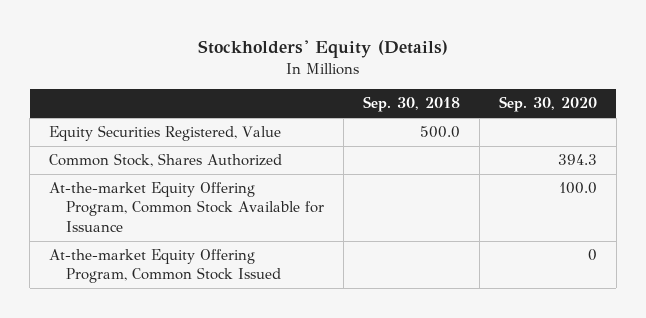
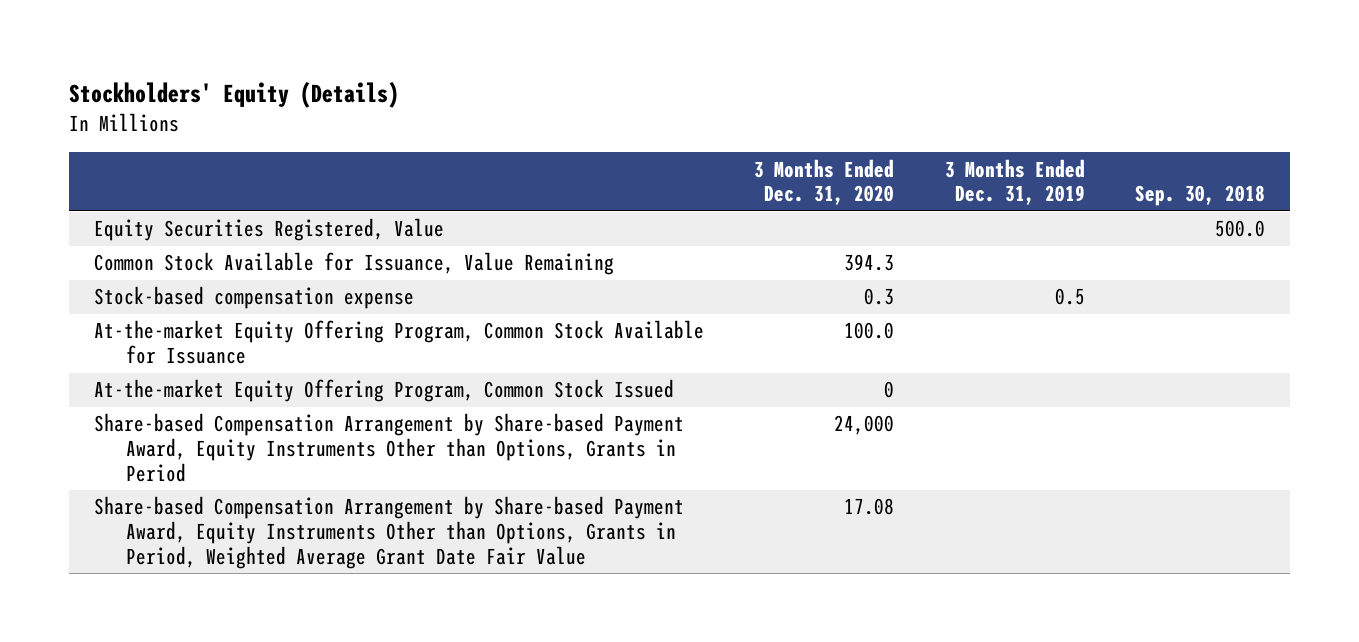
- | Sep. 30, 2018 | Sep. 30, 2020
+ | 3 Months Ended Dec. 31, 2020 | 3 Months Ended Dec. 31, 2019 | Sep. 30, 2018
- Common Stock, Shares Authorized | | 394.3
+ Common Stock Available for Issuance, Value Remaining | 394.3 | |
+ Stock-based compensation expense | 0.3 | 0.5 |
+ Share-based Compensation Arrangement by Share-based Payment Award, Equity Instruments Other than Options, Grants in Period | 24,000 | |
+ Share-based Compensation Arrangement by Share-based Payment Award, Equity Instruments Other than Options, Grants in Period, Weighted Average Grant Date Fair Value | 17.08 | |

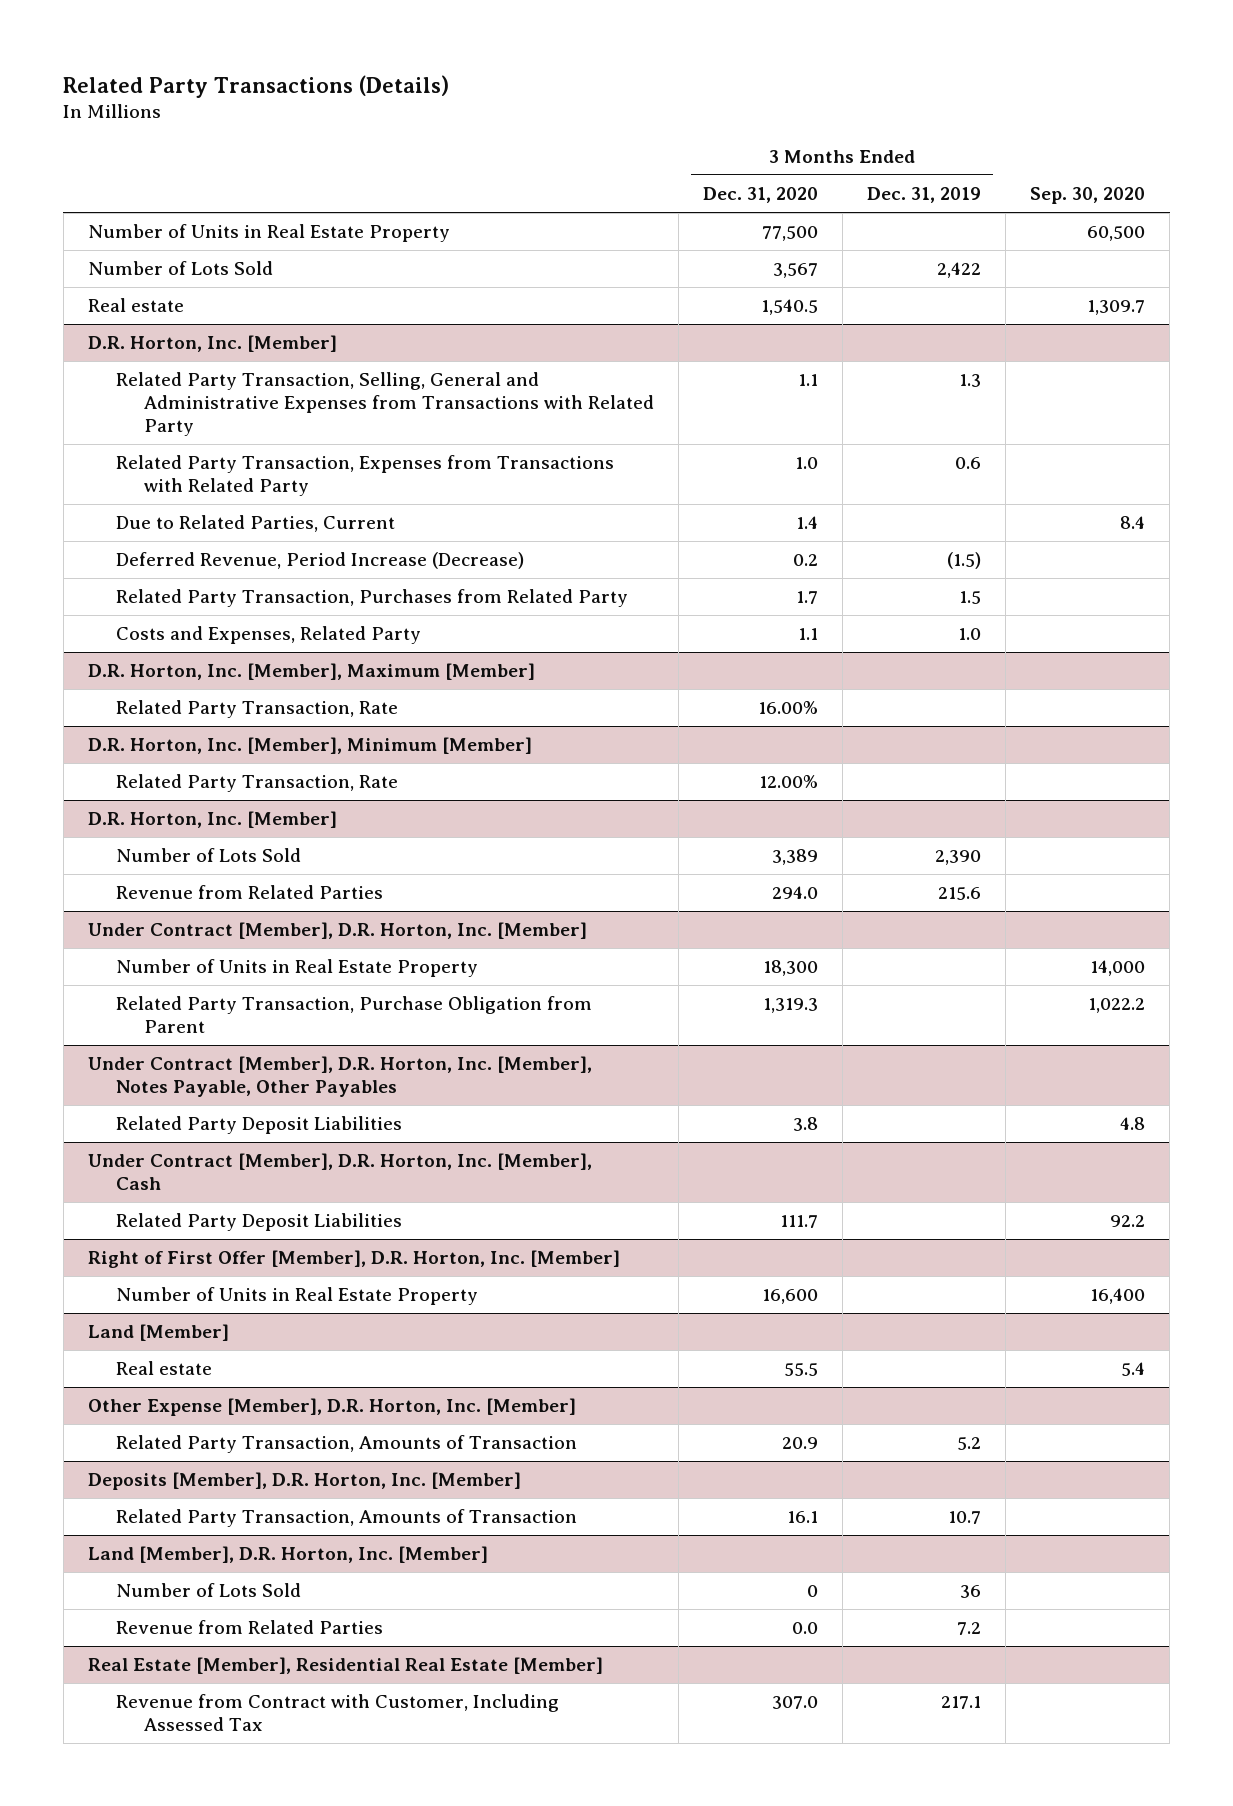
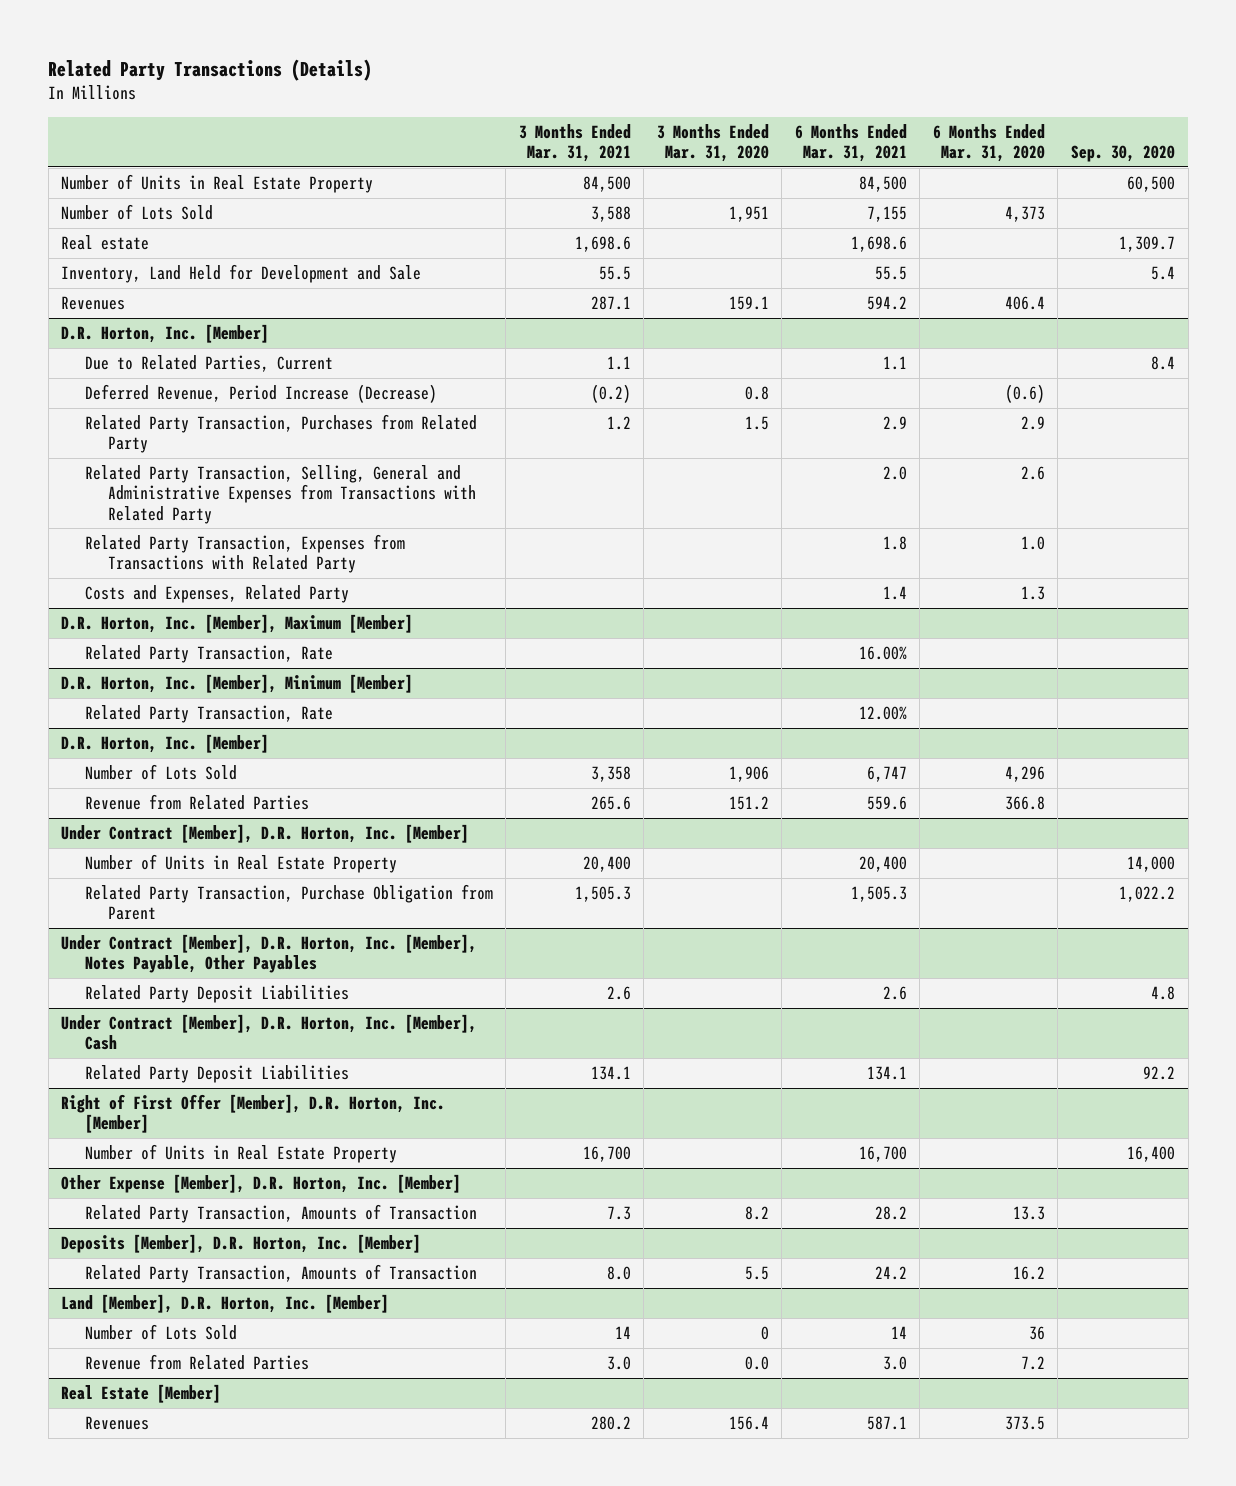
- | 3 Months Ended Dec. 31, 2020 | 3 Months Ended Dec. 31, 2019 | Sep. 30, 2020
+ | 3 Months Ended Mar. 31, 2021 | 3 Months Ended Mar. 31, 2020 | 6 Months Ended Mar. 31, 2021 | 6 Months Ended Mar. 31, 2020 | Sep. 30, 2020
+ Inventory, Land Held for Development and Sale | 55.5 | | 55.5 | | 5.4
+ Revenues | 287.1 | 159.1 | 594.2 | 406.4 |
@ D.R. Horton, Inc. [Member]
moved down: Related Party Transaction, Selling, General and Administrative Expenses from Transactions with Related Party | | | 2.0 | 2.6 |
moved down: Related Party Transaction, Expenses from Transactions with Related Party | | | 1.8 | 1.0 |
- Land [Member]
- Real estate | 55.5 | | 5.4
- Real Estate [Member], Residential Real Estate [Member]
- Revenue from Contract with Customer, Including Assessed Tax | 307.0 | 217.1 |
+ Real Estate [Member]
+ Revenues | 280.2 | 156.4 | 587.1 | 373.5 |

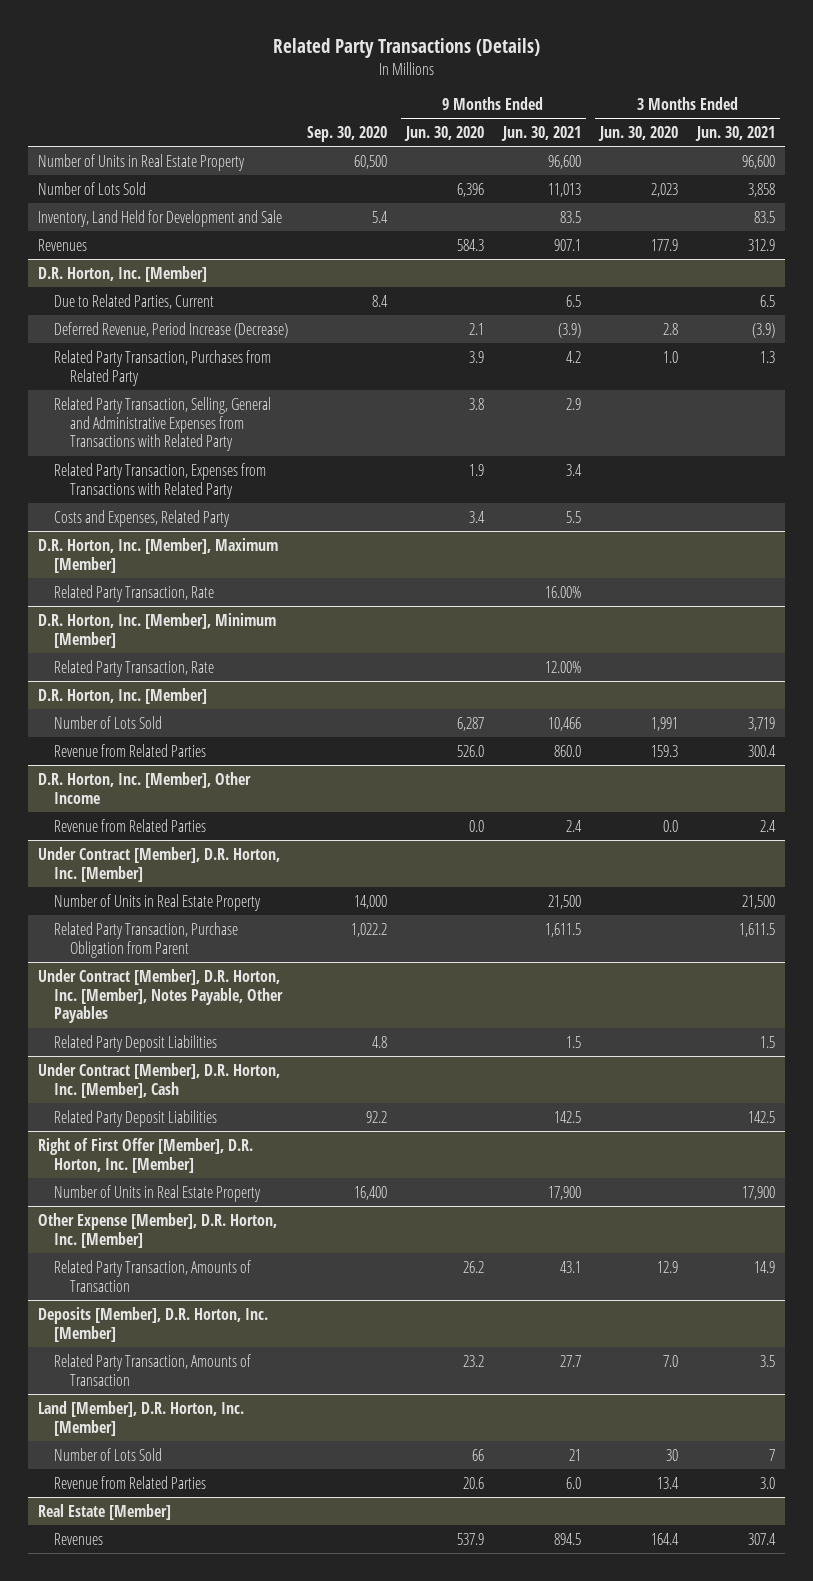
- | 3 Months Ended Mar. 31, 2021 | 3 Months Ended Mar. 31, 2020 | 6 Months Ended Mar. 31, 2021 | 6 Months Ended Mar. 31, 2020 | Sep. 30, 2020
+ | Sep. 30, 2020 | 9 Months Ended Jun. 30, 2020 | 9 Months Ended Jun. 30, 2021 | 3 Months Ended Jun. 30, 2020 | 3 Months Ended Jun. 30, 2021
- Real estate | 1,698.6 | | 1,698.6 | | 1,309.7
+ D.R. Horton, Inc. [Member], Other Income
+ Revenue from Related Parties | | 0.0 | 2.4 | 0.0 | 2.4

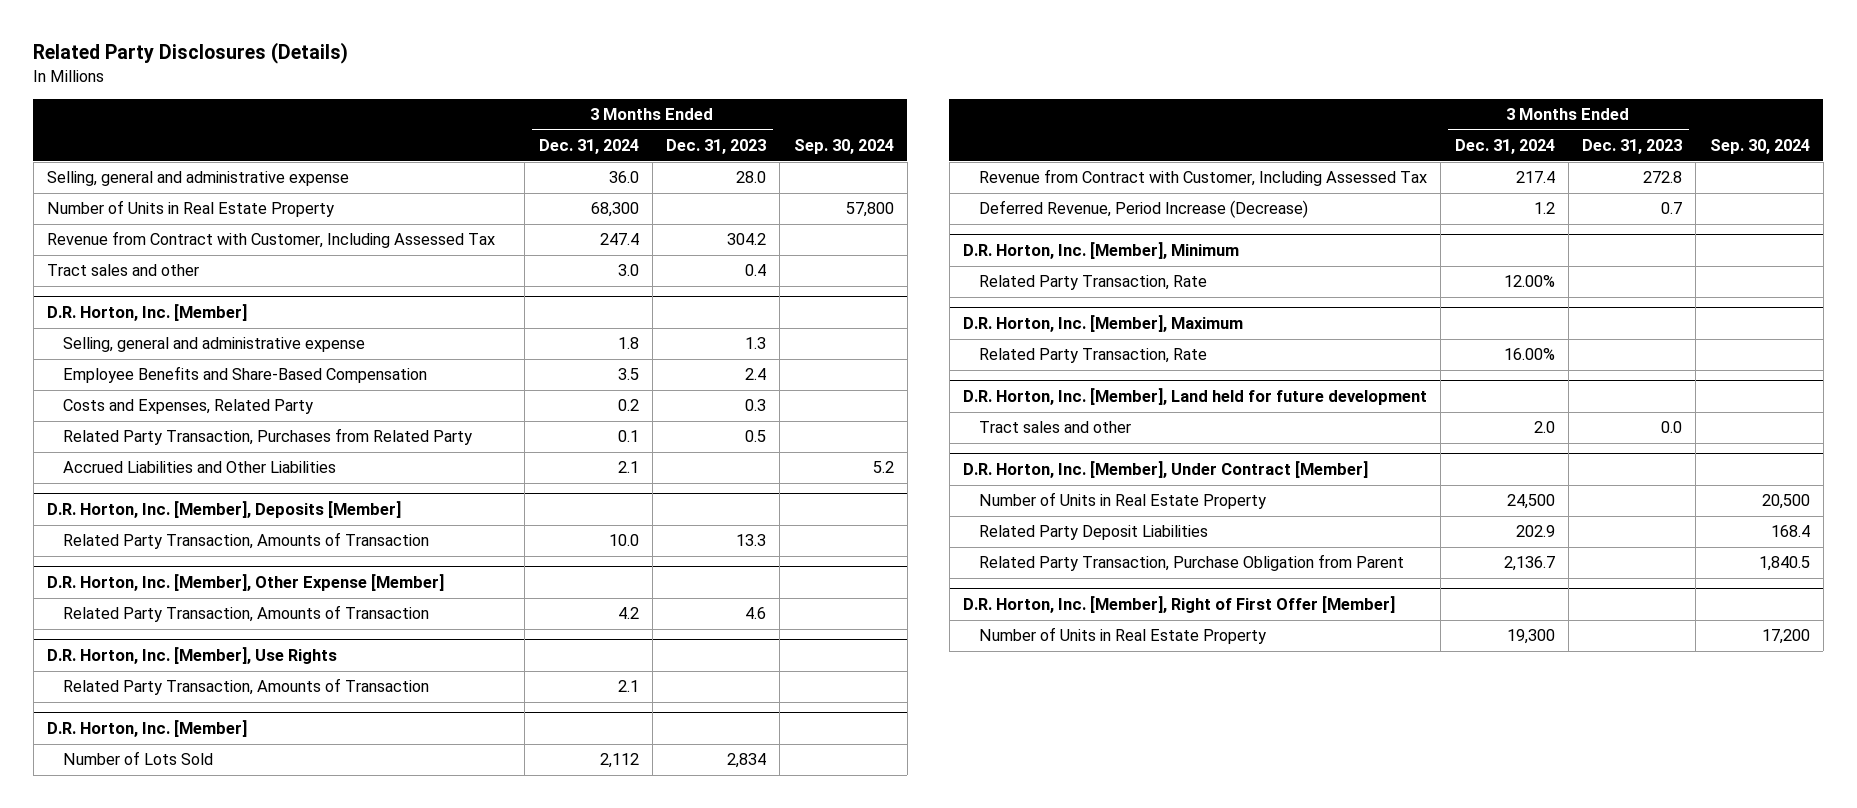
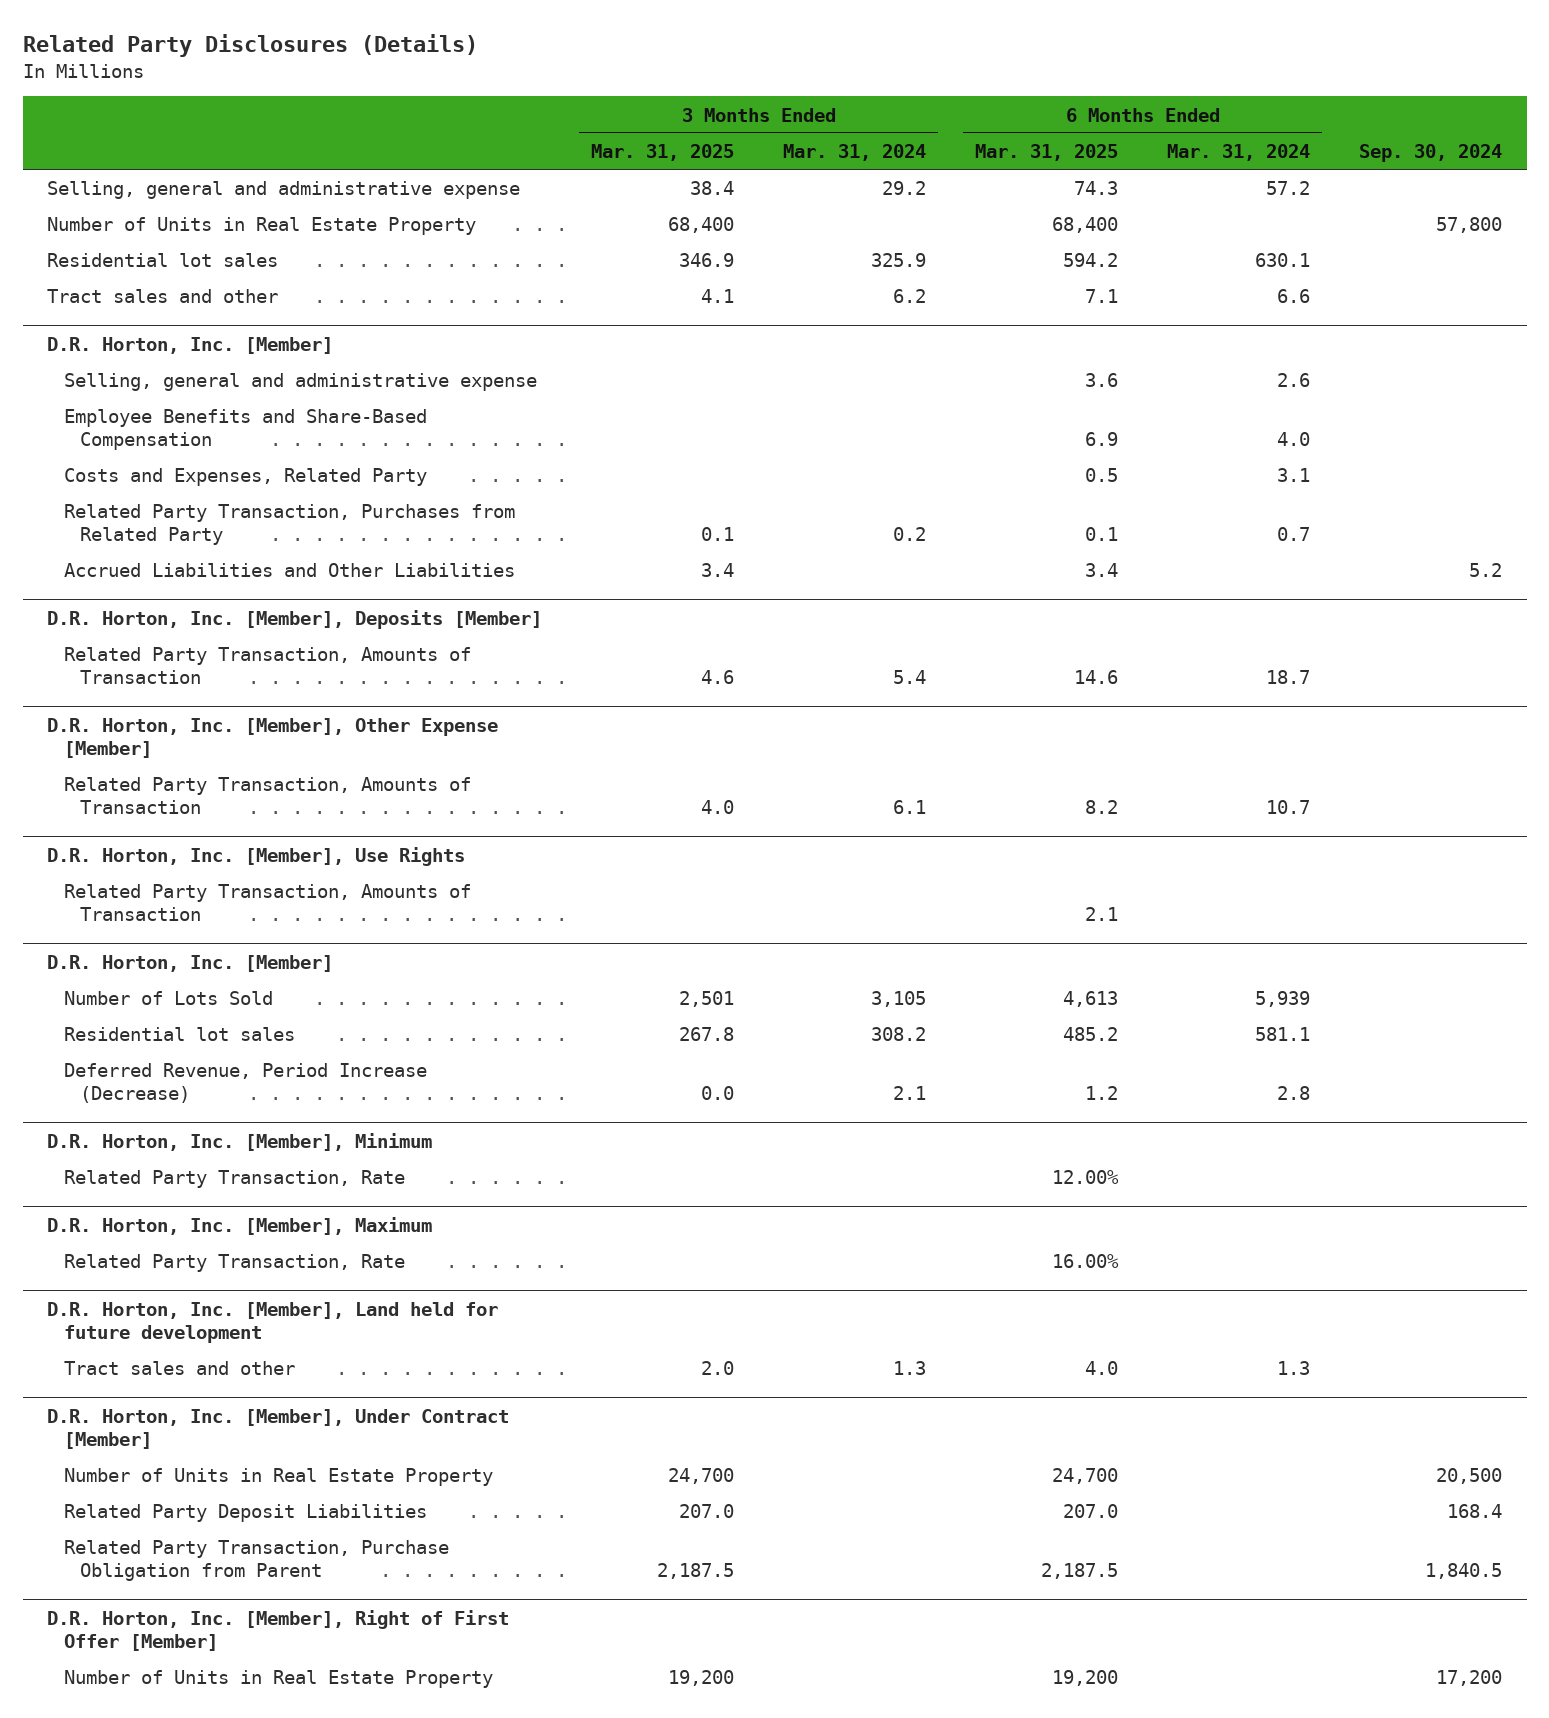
- | 3 Months Ended Dec. 31, 2024 | 3 Months Ended Dec. 31, 2023 | Sep. 30, 2024
+ | 3 Months Ended Mar. 31, 2025 | 3 Months Ended Mar. 31, 2024 | 6 Months Ended Mar. 31, 2025 | 6 Months Ended Mar. 31, 2024 | Sep. 30, 2024
- Revenue from Contract with Customer, Including Assessed Tax | 247.4 | 304.2 |
+ Residential lot sales | 346.9 | 325.9 | 594.2 | 630.1 |
@ D.R. Horton, Inc. [Member]
- Revenue from Contract with Customer, Including Assessed Tax | 217.4 | 272.8 |
+ Residential lot sales | 267.8 | 308.2 | 485.2 | 581.1 |

